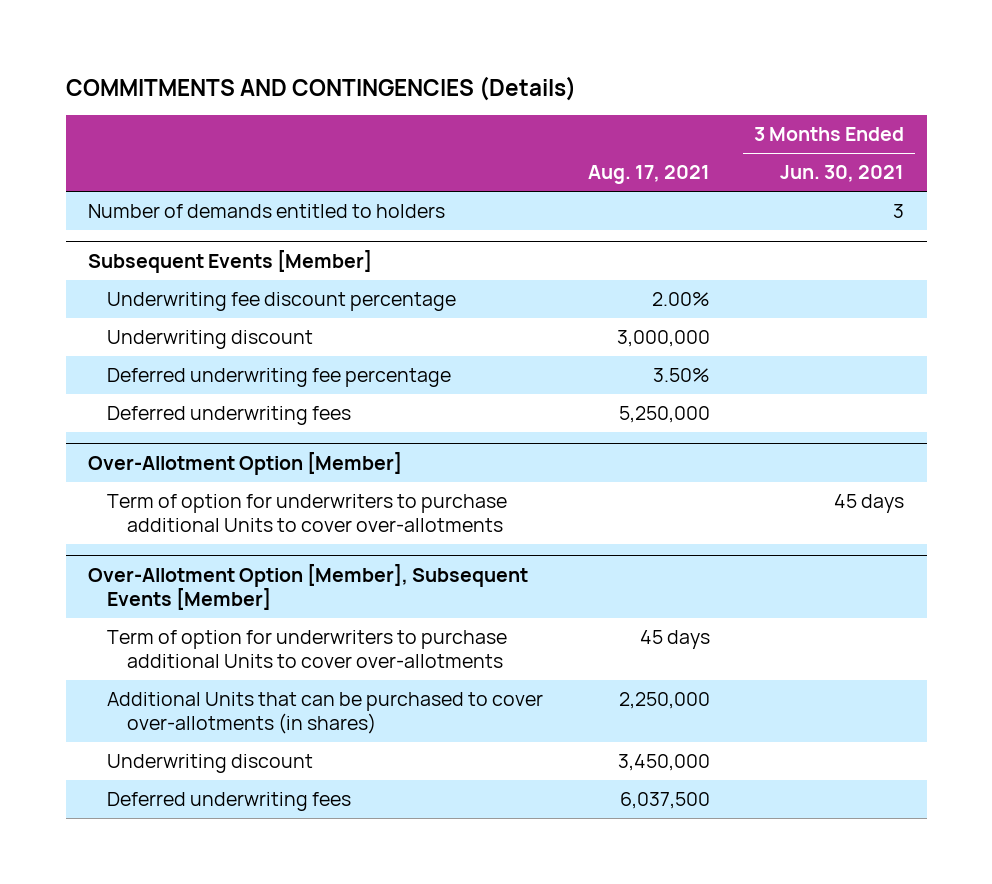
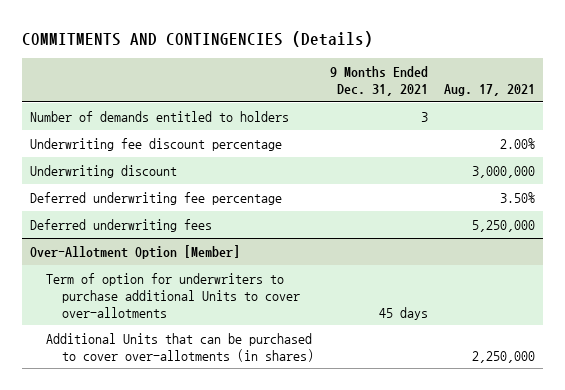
- | Aug. 17, 2021 | 3 Months Ended Jun. 30, 2021
+ | 9 Months Ended Dec. 31, 2021 | Aug. 17, 2021
- Subsequent Events [Member]
- Over-Allotment Option [Member], Subsequent Events [Member]
- Term of option for underwriters to purchase additional Units to cover over-allotments | 45 days |
- Underwriting discount | 3,450,000 |
- Deferred underwriting fees | 6,037,500 |

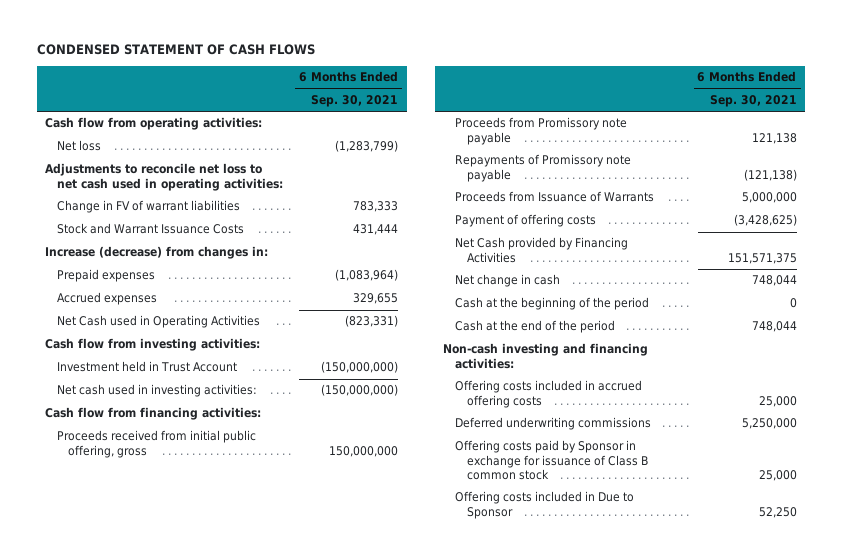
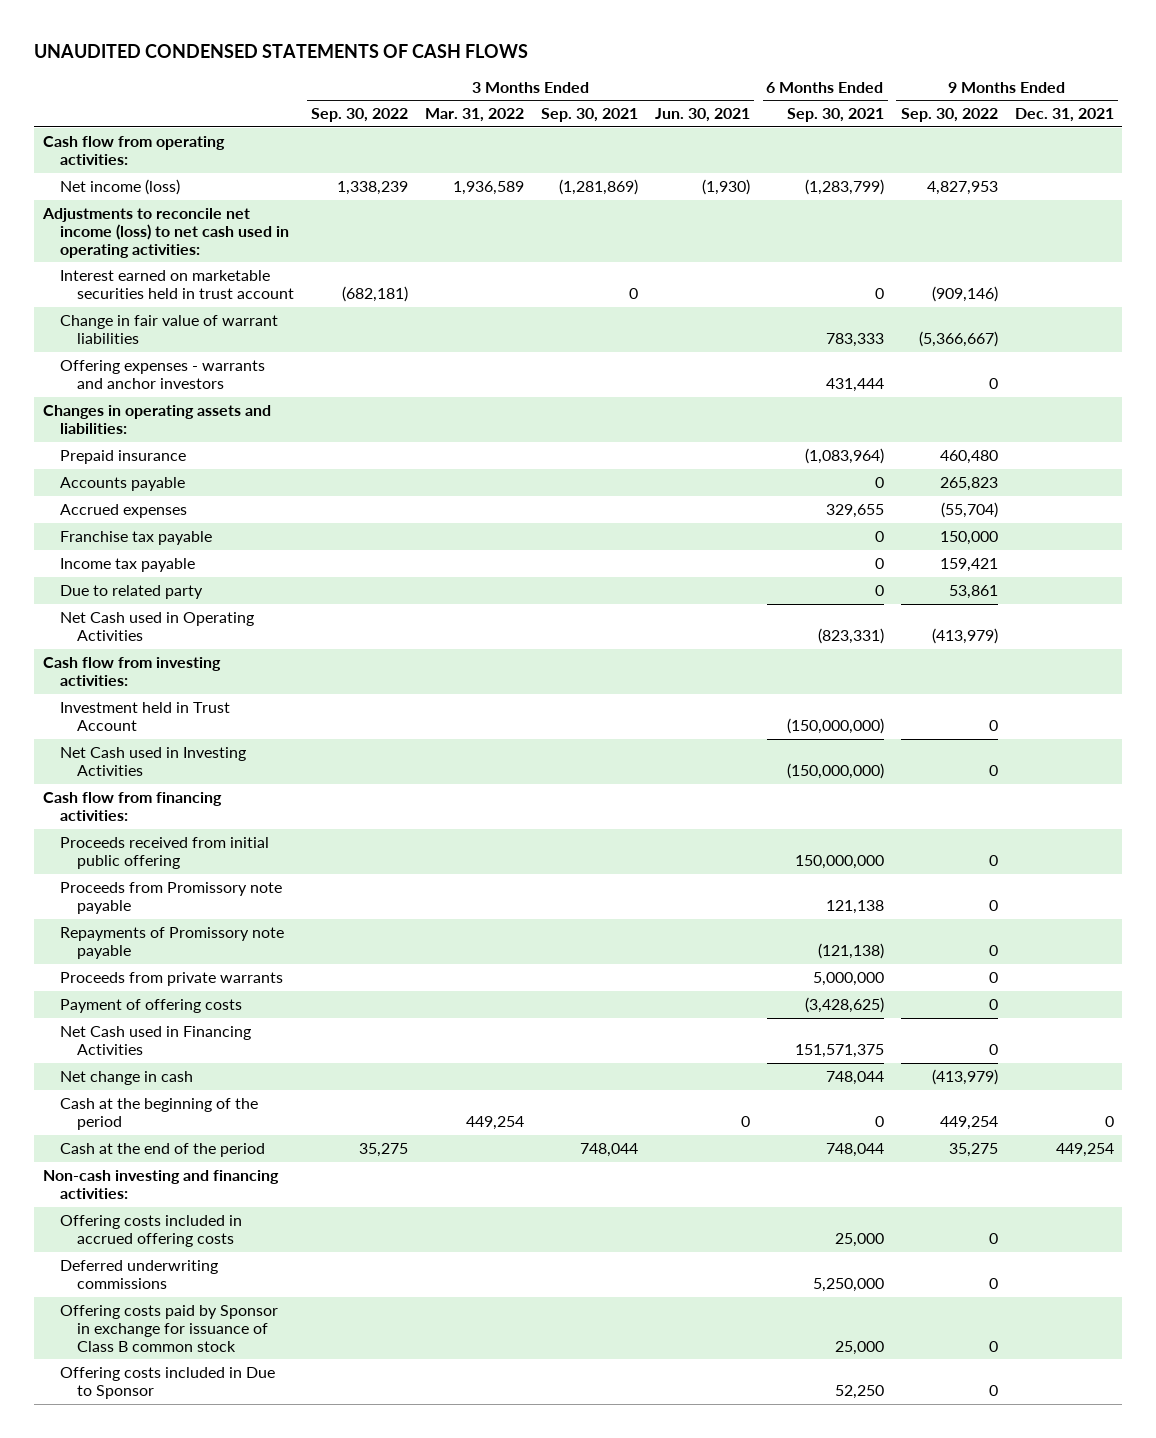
- CONDENSED STATEMENT OF CASH FLOWS
+ UNAUDITED CONDENSED STATEMENTS OF CASH FLOWS
- | 6 Months Ended Sep. 30, 2021
+ | 3 Months Ended Sep. 30, 2022 | 3 Months Ended Mar. 31, 2022 | 3 Months Ended Sep. 30, 2021 | 3 Months Ended Jun. 30, 2021 | 6 Months Ended Sep. 30, 2021 | 9 Months Ended Sep. 30, 2022 | 9 Months Ended Dec. 31, 2021
- Net loss | (1,283,799)
- Adjustments to reconcile net loss to net cash used in operating activities:
- Change in FV of warrant liabilities | 783,333
- Stock and Warrant Issuance Costs | 431,444
- Increase (decrease) from changes in:
- Prepaid expenses | (1,083,964)
+ Net income (loss) | 1,338,239 | 1,936,589 | (1,281,869) | (1,930) | (1,283,799) | 4,827,953 |
+ Adjustments to reconcile net income (loss) to net cash used in operating activities:
+ Interest earned on marketable securities held in trust account | (682,181) | | 0 | | 0 | (909,146) |
+ Change in fair value of warrant liabilities | | | | | 783,333 | (5,366,667) |
+ Offering expenses - warrants and anchor investors | | | | | 431,444 | 0 |
+ Changes in operating assets and liabilities:
+ Prepaid insurance | | | | | (1,083,964) | 460,480 |
+ Accounts payable | | | | | 0 | 265,823 |
+ Franchise tax payable | | | | | 0 | 150,000 |
+ Income tax payable | | | | | 0 | 159,421 |
+ Due to related party | | | | | 0 | 53,861 |
- Net cash used in investing activities: | (150,000,000)
+ Net Cash used in Investing Activities | | | | | (150,000,000) | 0 |
- Proceeds received from initial public offering, gross | 150,000,000
+ Proceeds received from initial public offering | | | | | 150,000,000 | 0 |
- Proceeds from Issuance of Warrants | 5,000,000
+ Proceeds from private warrants | | | | | 5,000,000 | 0 |
- Net Cash provided by Financing Activities | 151,571,375
+ Net Cash used in Financing Activities | | | | | 151,571,375 | 0 |

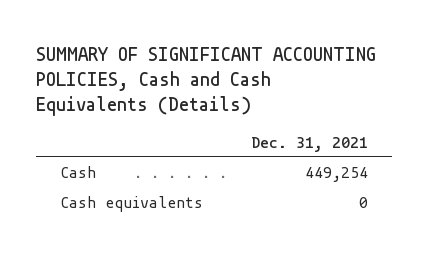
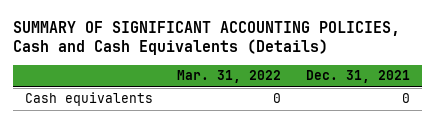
- | Dec. 31, 2021
+ | Mar. 31, 2022 | Dec. 31, 2021
- Cash | 449,254

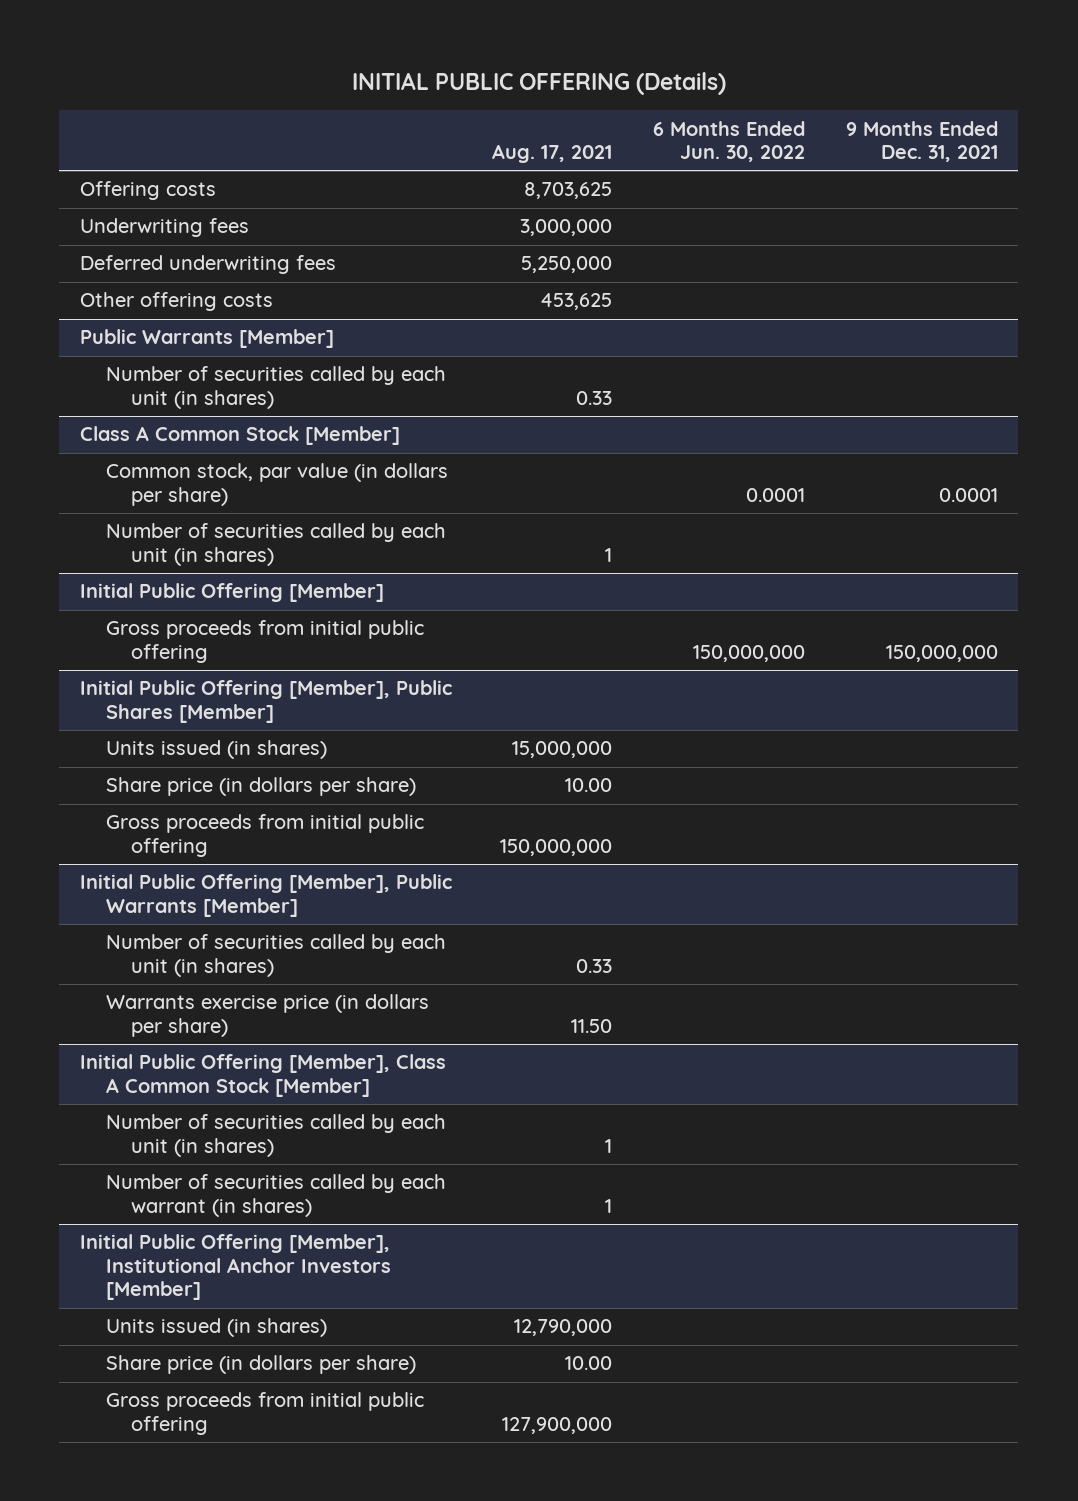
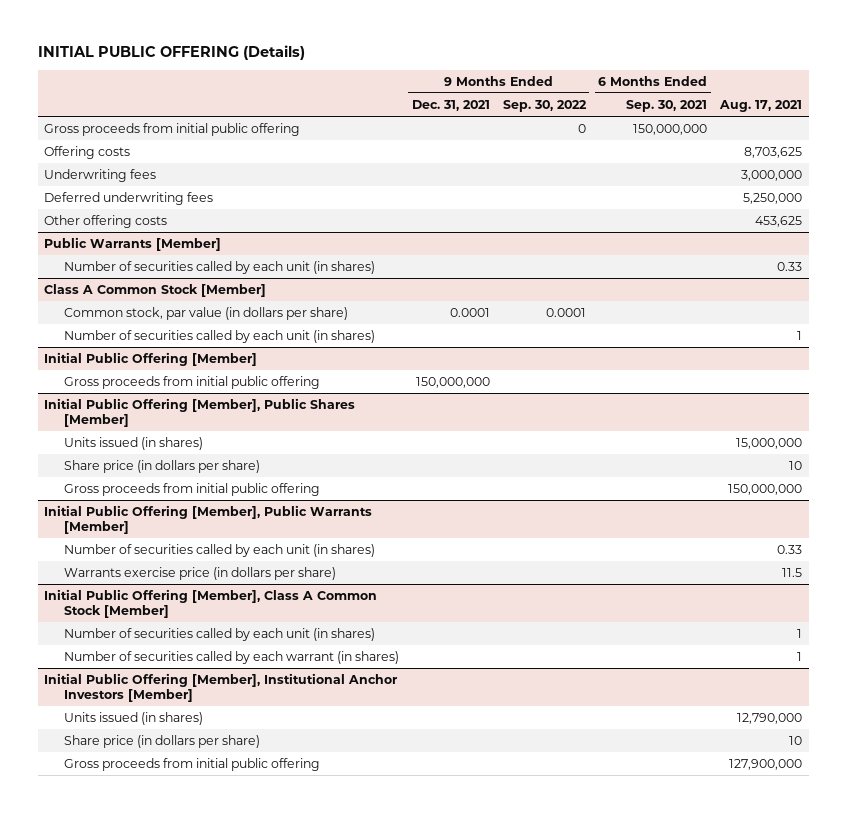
- | Aug. 17, 2021 | 6 Months Ended Jun. 30, 2022 | 9 Months Ended Dec. 31, 2021
+ | 9 Months Ended Dec. 31, 2021 | 9 Months Ended Sep. 30, 2022 | 6 Months Ended Sep. 30, 2021 | Aug. 17, 2021
+ Gross proceeds from initial public offering | | 0 | 150,000,000 |
@ Initial Public Offering [Member], Public Shares [Member]
- Share price (in dollars per share) | 10.00 | |
+ Share price (in dollars per share) | | | | 10
@ Initial Public Offering [Member], Public Warrants [Member]
- Warrants exercise price (in dollars per share) | 11.50 | |
+ Warrants exercise price (in dollars per share) | | | | 11.5
@ Initial Public Offering [Member], Institutional Anchor Investors [Member]
- Share price (in dollars per share) | 10.00 | |
+ Share price (in dollars per share) | | | | 10

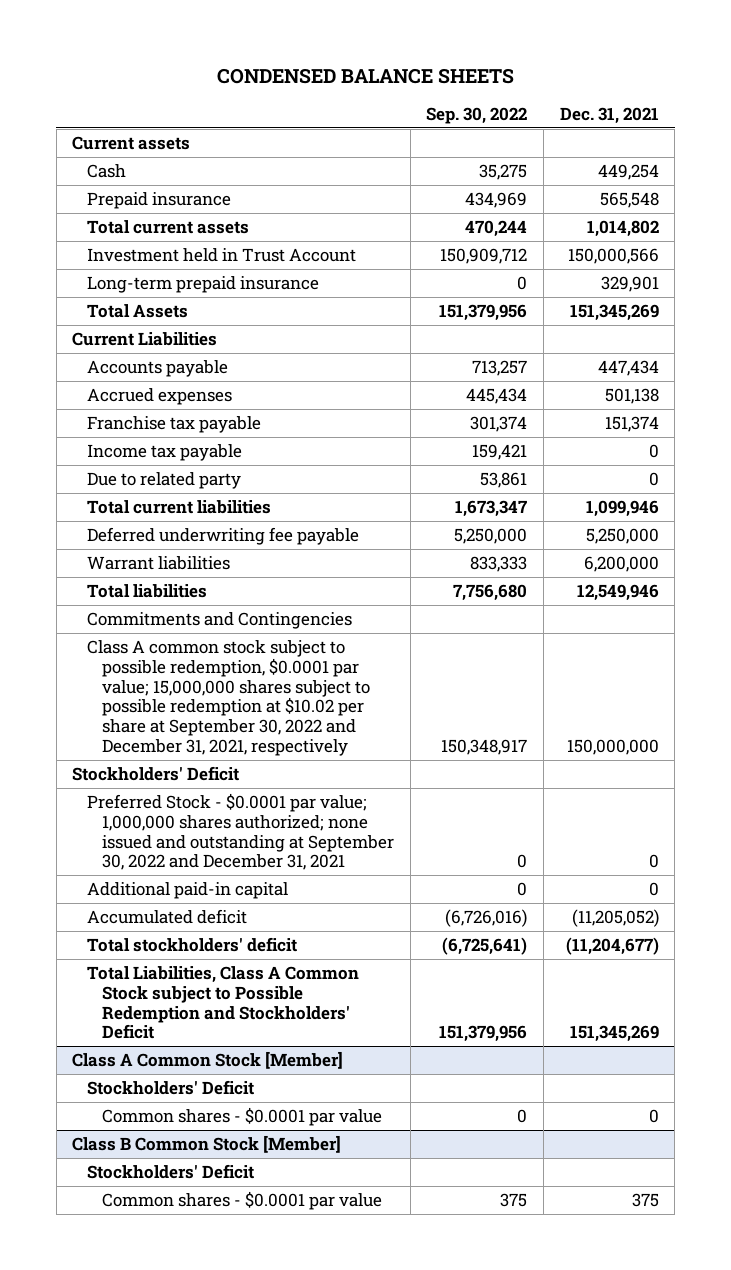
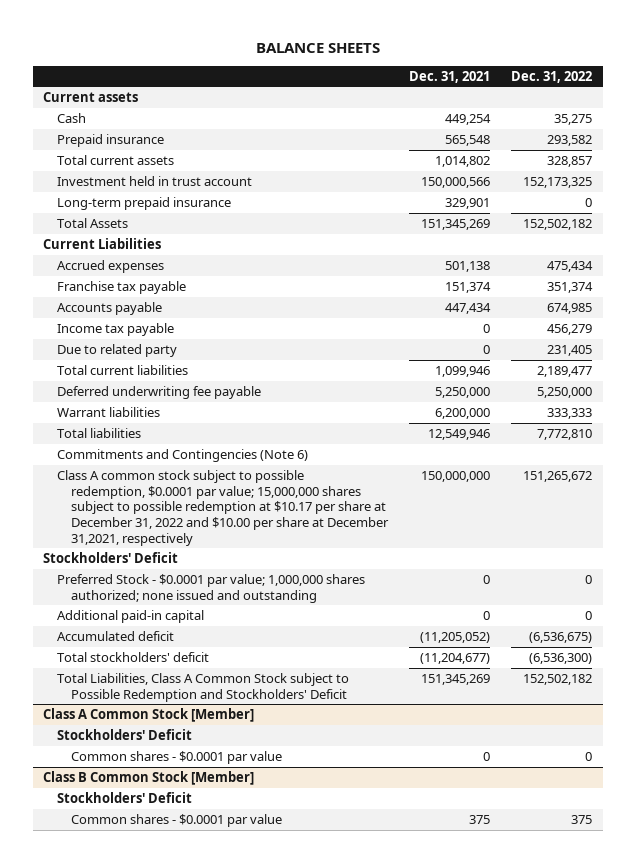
- CONDENSED BALANCE SHEETS
+ BALANCE SHEETS
- | Sep. 30, 2022 | Dec. 31, 2021
+ | Dec. 31, 2021 | Dec. 31, 2022
- Investment held in Trust Account | 150,909,712 | 150,000,566
+ Investment held in trust account | 150,000,566 | 152,173,325
moved down: Accounts payable | 447,434 | 674,985
- Commitments and Contingencies
- Class A common stock subject to possible redemption, $0.0001 par value; 15,000,000 shares subject to possible redemption at $10.02 per share at September 30, 2022 and December 31, 2021, respectively | 150,348,917 | 150,000,000
+ Commitments and Contingencies (Note 6)
+ Class A common stock subject to possible redemption, $0.0001 par value; 15,000,000 shares subject to possible redemption at $10.17 per share at December 31, 2022 and $10.00 per share at December 31,2021, respectively | 150,000,000 | 151,265,672
- Preferred Stock - $0.0001 par value; 1,000,000 shares authorized; none issued and outstanding at September 30, 2022 and December 31, 2021 | 0 | 0
+ Preferred Stock - $0.0001 par value; 1,000,000 shares authorized; none issued and outstanding | 0 | 0

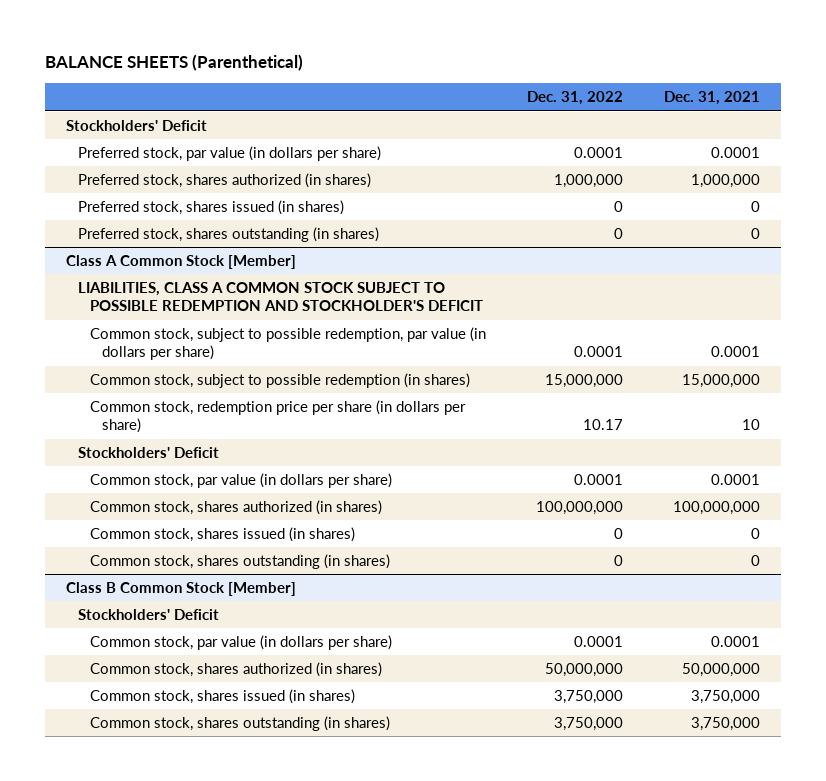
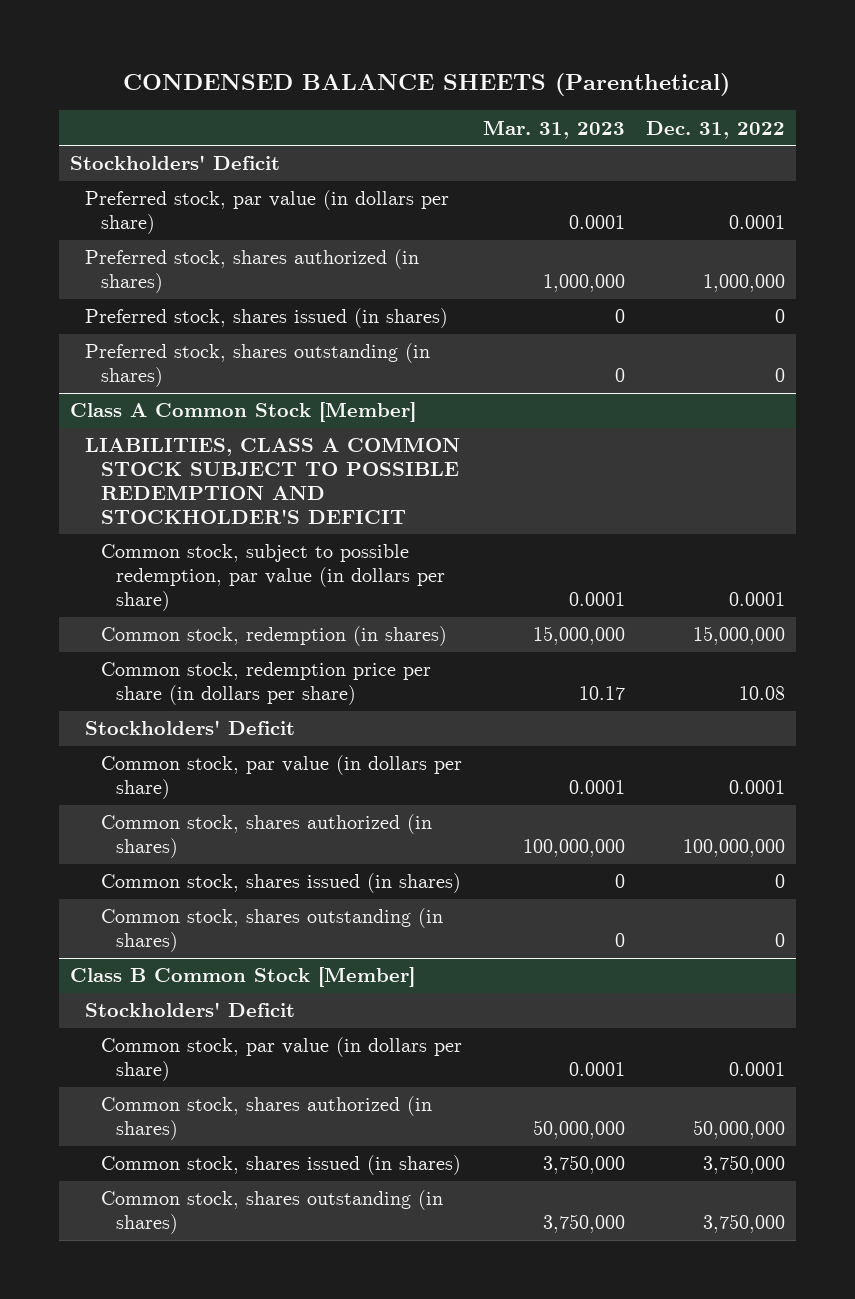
- BALANCE SHEETS (Parenthetical)
+ CONDENSED BALANCE SHEETS (Parenthetical)
- | Dec. 31, 2022 | Dec. 31, 2021
+ | Mar. 31, 2023 | Dec. 31, 2022
@ Class A Common Stock [Member]
- Common stock, subject to possible redemption (in shares) | 15,000,000 | 15,000,000
- Common stock, redemption price per share (in dollars per share) | 10.17 | 10
+ Common stock, redemption (in shares) | 15,000,000 | 15,000,000
+ Common stock, redemption price per share (in dollars per share) | 10.17 | 10.08

